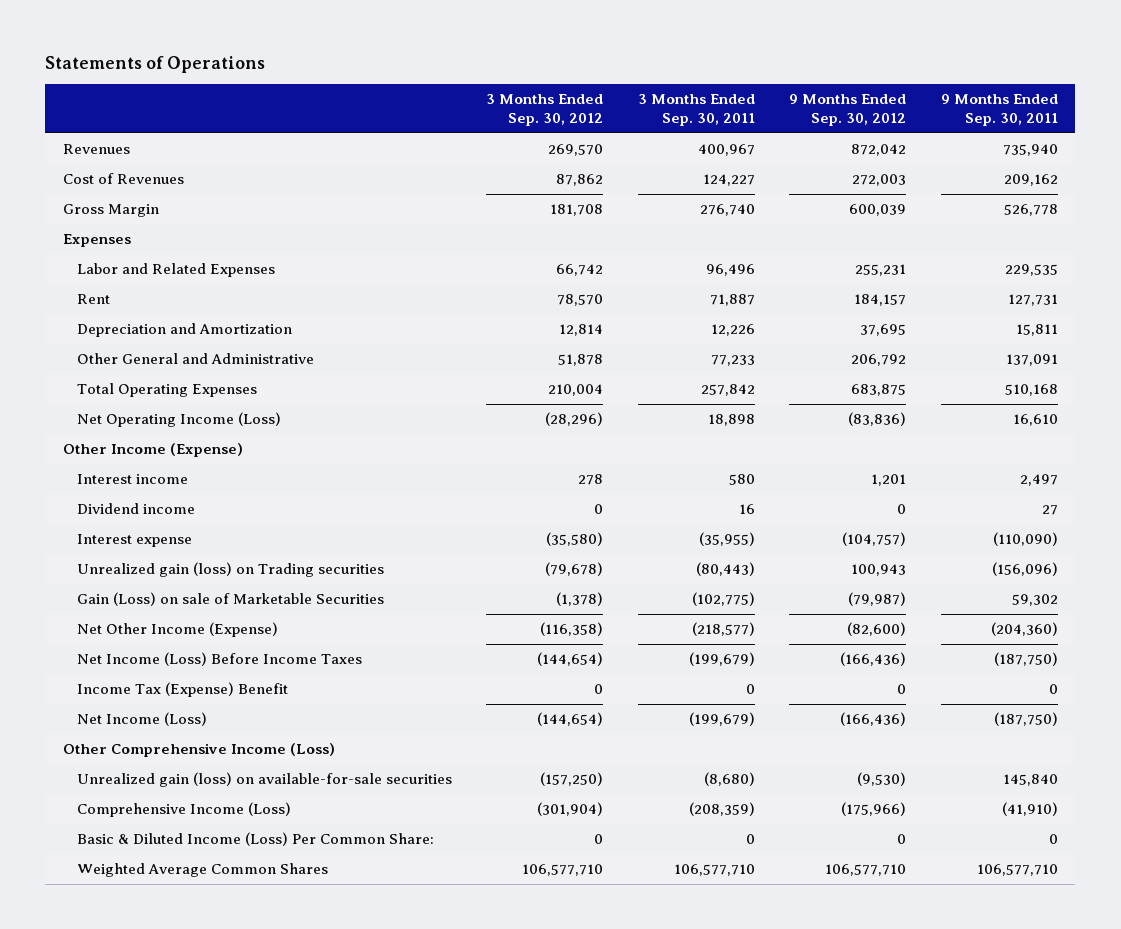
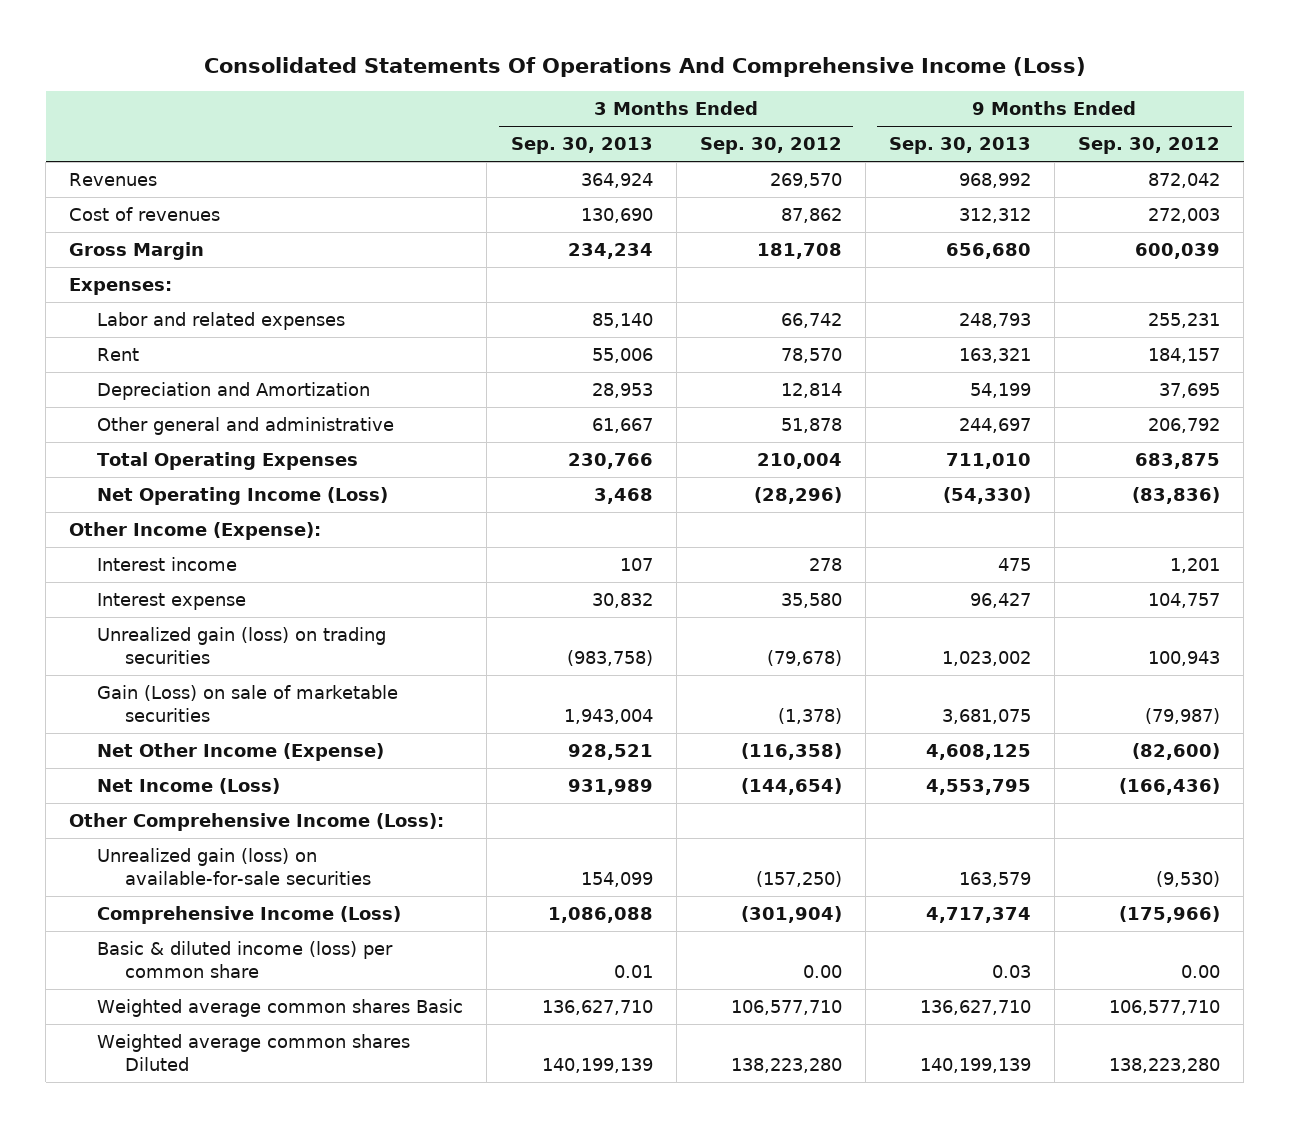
- Statements of Operations
+ Consolidated Statements Of Operations And Comprehensive Income (Loss)
- | 3 Months Ended Sep. 30, 2012 | 3 Months Ended Sep. 30, 2011 | 9 Months Ended Sep. 30, 2012 | 9 Months Ended Sep. 30, 2011
+ | 3 Months Ended Sep. 30, 2013 | 3 Months Ended Sep. 30, 2012 | 9 Months Ended Sep. 30, 2013 | 9 Months Ended Sep. 30, 2012
- Cost of Revenues | 87,862 | 124,227 | 272,003 | 209,162
+ Cost of revenues | 130,690 | 87,862 | 312,312 | 272,003
- Expenses
- Labor and Related Expenses | 66,742 | 96,496 | 255,231 | 229,535
+ Expenses:
+ Labor and related expenses | 85,140 | 66,742 | 248,793 | 255,231
- Other General and Administrative | 51,878 | 77,233 | 206,792 | 137,091
+ Other general and administrative | 61,667 | 51,878 | 244,697 | 206,792
- Other Income (Expense)
+ Other Income (Expense):
- Dividend income | 0 | 16 | 0 | 27
- Interest expense | (35,580) | (35,955) | (104,757) | (110,090)
- Unrealized gain (loss) on Trading securities | (79,678) | (80,443) | 100,943 | (156,096)
- Gain (Loss) on sale of Marketable Securities | (1,378) | (102,775) | (79,987) | 59,302
+ Interest expense | 30,832 | 35,580 | 96,427 | 104,757
+ Unrealized gain (loss) on trading securities | (983,758) | (79,678) | 1,023,002 | 100,943
+ Gain (Loss) on sale of marketable securities | 1,943,004 | (1,378) | 3,681,075 | (79,987)
- Net Income (Loss) Before Income Taxes | (144,654) | (199,679) | (166,436) | (187,750)
- Income Tax (Expense) Benefit | 0 | 0 | 0 | 0
- Other Comprehensive Income (Loss)
+ Other Comprehensive Income (Loss):
- Basic & Diluted Income (Loss) Per Common Share: | 0 | 0 | 0 | 0
- Weighted Average Common Shares | 106,577,710 | 106,577,710 | 106,577,710 | 106,577,710
+ Basic & diluted income (loss) per common share | 0.01 | 0.00 | 0.03 | 0.00
+ Weighted average common shares Basic | 136,627,710 | 106,577,710 | 136,627,710 | 106,577,710
+ Weighted average common shares Diluted | 140,199,139 | 138,223,280 | 140,199,139 | 138,223,280

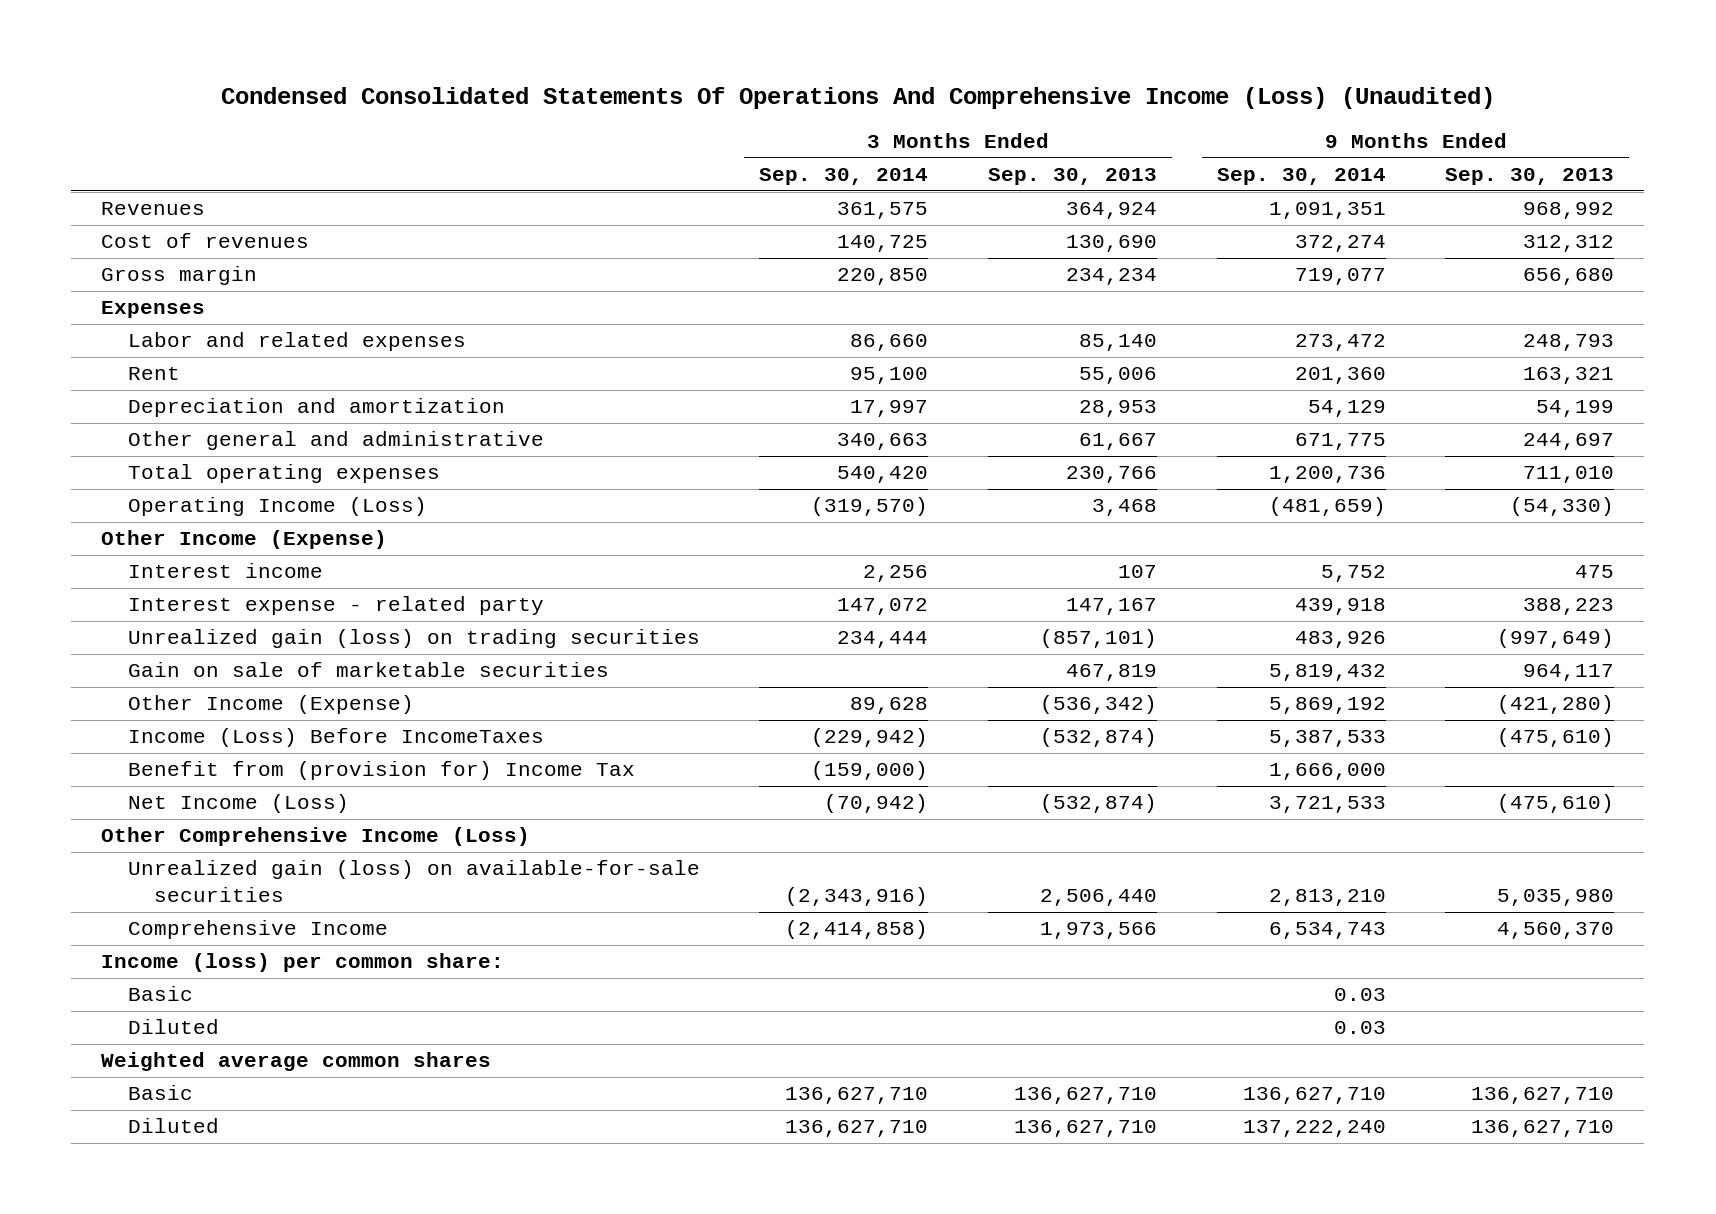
- Consolidated Statements Of Operations And Comprehensive Income (Loss)
+ Condensed Consolidated Statements Of Operations And Comprehensive Income (Loss) (Unaudited)
- | 3 Months Ended Sep. 30, 2013 | 3 Months Ended Sep. 30, 2012 | 9 Months Ended Sep. 30, 2013 | 9 Months Ended Sep. 30, 2012
+ | 3 Months Ended Sep. 30, 2014 | 3 Months Ended Sep. 30, 2013 | 9 Months Ended Sep. 30, 2014 | 9 Months Ended Sep. 30, 2013
- Gross Margin | 234,234 | 181,708 | 656,680 | 600,039
- Expenses:
+ Gross margin | 220,850 | 234,234 | 719,077 | 656,680
+ Expenses
- Depreciation and Amortization | 28,953 | 12,814 | 54,199 | 37,695
+ Depreciation and amortization | 17,997 | 28,953 | 54,129 | 54,199
- Total Operating Expenses | 230,766 | 210,004 | 711,010 | 683,875
- Net Operating Income (Loss) | 3,468 | (28,296) | (54,330) | (83,836)
- Other Income (Expense):
+ Total operating expenses | 540,420 | 230,766 | 1,200,736 | 711,010
+ Operating Income (Loss) | (319,570) | 3,468 | (481,659) | (54,330)
+ Other Income (Expense)
- Interest expense | 30,832 | 35,580 | 96,427 | 104,757
- Unrealized gain (loss) on trading securities | (983,758) | (79,678) | 1,023,002 | 100,943
- Gain (Loss) on sale of marketable securities | 1,943,004 | (1,378) | 3,681,075 | (79,987)
- Net Other Income (Expense) | 928,521 | (116,358) | 4,608,125 | (82,600)
- Net Income (Loss) | 931,989 | (144,654) | 4,553,795 | (166,436)
- Other Comprehensive Income (Loss):
- Unrealized gain (loss) on available-for-sale securities | 154,099 | (157,250) | 163,579 | (9,530)
- Comprehensive Income (Loss) | 1,086,088 | (301,904) | 4,717,374 | (175,966)
- Basic & diluted income (loss) per common share | 0.01 | 0.00 | 0.03 | 0.00
- Weighted average common shares Basic | 136,627,710 | 106,577,710 | 136,627,710 | 106,577,710
- Weighted average common shares Diluted | 140,199,139 | 138,223,280 | 140,199,139 | 138,223,280
+ Interest expense - related party | 147,072 | 147,167 | 439,918 | 388,223
+ Unrealized gain (loss) on trading securities | 234,444 | (857,101) | 483,926 | (997,649)
+ Gain on sale of marketable securities | | 467,819 | 5,819,432 | 964,117
+ Other Income (Expense) | 89,628 | (536,342) | 5,869,192 | (421,280)
+ Income (Loss) Before IncomeTaxes | (229,942) | (532,874) | 5,387,533 | (475,610)
+ Benefit from (provision for) Income Tax | (159,000) | | 1,666,000 |
+ Net Income (Loss) | (70,942) | (532,874) | 3,721,533 | (475,610)
+ Other Comprehensive Income (Loss)
+ Unrealized gain (loss) on available-for-sale securities | (2,343,916) | 2,506,440 | 2,813,210 | 5,035,980
+ Comprehensive Income | (2,414,858) | 1,973,566 | 6,534,743 | 4,560,370
+ Income (loss) per common share:
+ Basic | | | 0.03 |
+ Diluted | | | 0.03 |
+ Weighted average common shares
+ Basic | 136,627,710 | 136,627,710 | 136,627,710 | 136,627,710
+ Diluted | 136,627,710 | 136,627,710 | 137,222,240 | 136,627,710

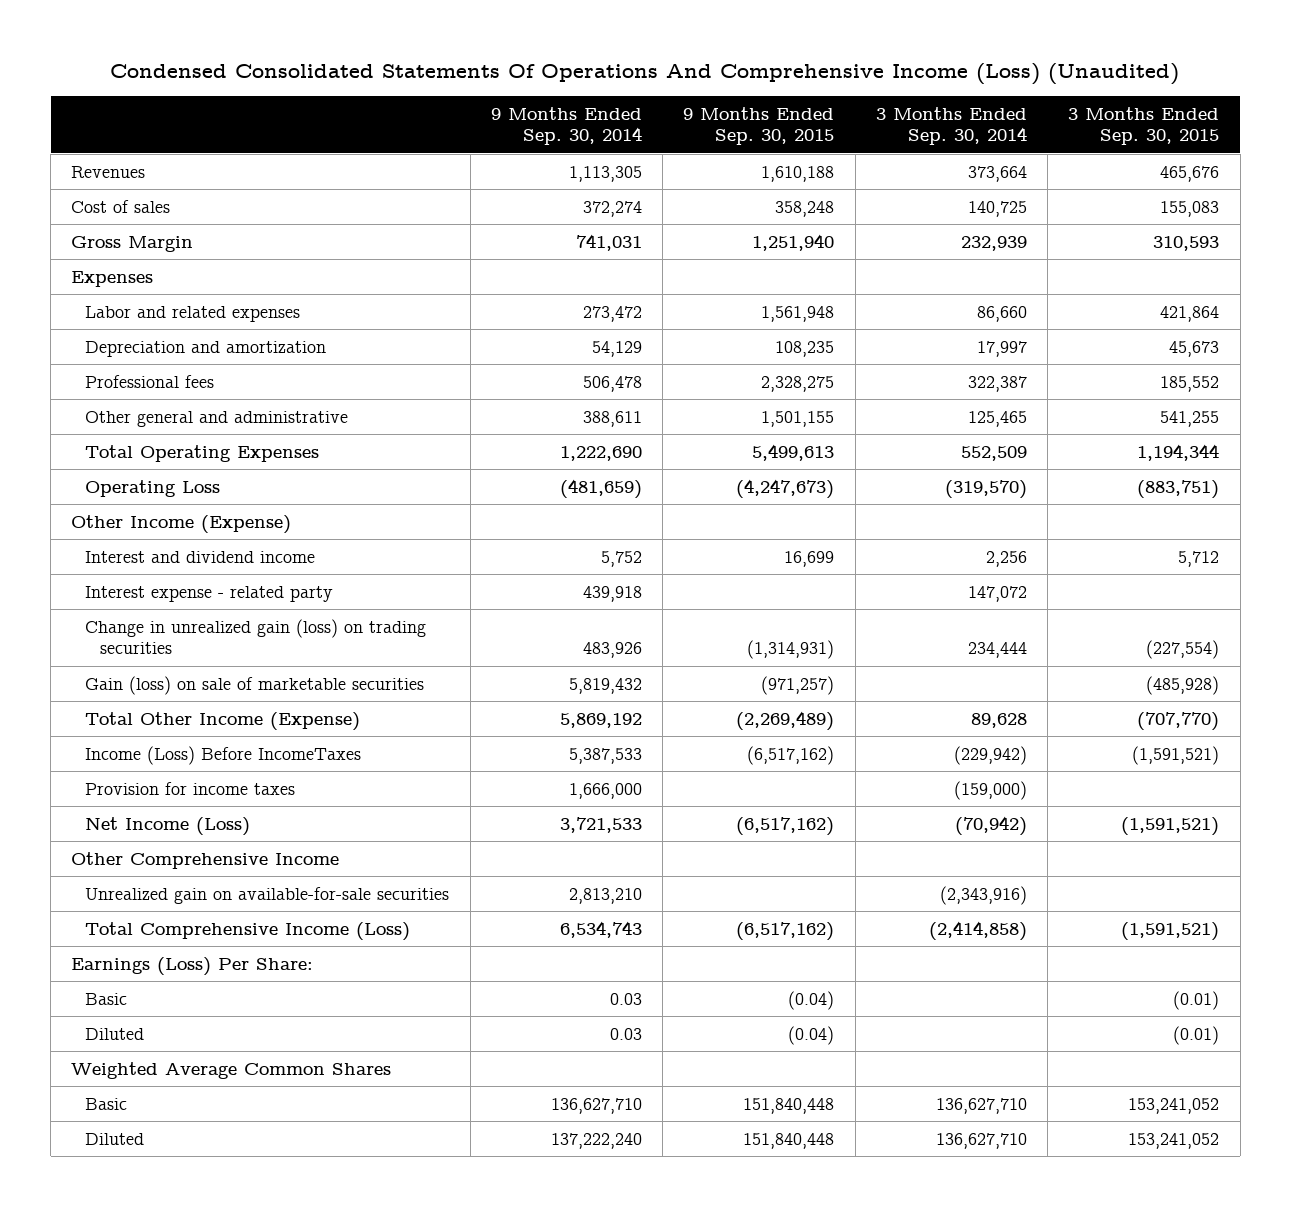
- | 3 Months Ended Sep. 30, 2014 | 3 Months Ended Sep. 30, 2013 | 9 Months Ended Sep. 30, 2014 | 9 Months Ended Sep. 30, 2013
+ | 9 Months Ended Sep. 30, 2014 | 9 Months Ended Sep. 30, 2015 | 3 Months Ended Sep. 30, 2014 | 3 Months Ended Sep. 30, 2015
- Revenues | 361,575 | 364,924 | 1,091,351 | 968,992
- Cost of revenues | 140,725 | 130,690 | 372,274 | 312,312
- Gross margin | 220,850 | 234,234 | 719,077 | 656,680
+ Revenues | 1,113,305 | 1,610,188 | 373,664 | 465,676
+ Cost of sales | 372,274 | 358,248 | 140,725 | 155,083
+ Gross Margin | 741,031 | 1,251,940 | 232,939 | 310,593
- Rent | 95,100 | 55,006 | 201,360 | 163,321
- Other general and administrative | 340,663 | 61,667 | 671,775 | 244,697
- Total operating expenses | 540,420 | 230,766 | 1,200,736 | 711,010
- Operating Income (Loss) | (319,570) | 3,468 | (481,659) | (54,330)
+ Professional fees | 506,478 | 2,328,275 | 322,387 | 185,552
+ Other general and administrative | 388,611 | 1,501,155 | 125,465 | 541,255
+ Total Operating Expenses | 1,222,690 | 5,499,613 | 552,509 | 1,194,344
+ Operating Loss | (481,659) | (4,247,673) | (319,570) | (883,751)
- Interest income | 2,256 | 107 | 5,752 | 475
+ Interest and dividend income | 5,752 | 16,699 | 2,256 | 5,712
- Unrealized gain (loss) on trading securities | 234,444 | (857,101) | 483,926 | (997,649)
- Gain on sale of marketable securities | | 467,819 | 5,819,432 | 964,117
- Other Income (Expense) | 89,628 | (536,342) | 5,869,192 | (421,280)
+ Change in unrealized gain (loss) on trading securities | 483,926 | (1,314,931) | 234,444 | (227,554)
+ Gain (loss) on sale of marketable securities | 5,819,432 | (971,257) | | (485,928)
+ Total Other Income (Expense) | 5,869,192 | (2,269,489) | 89,628 | (707,770)
- Benefit from (provision for) Income Tax | (159,000) | | 1,666,000 |
+ Provision for income taxes | 1,666,000 | | (159,000) |
- Other Comprehensive Income (Loss)
- Unrealized gain (loss) on available-for-sale securities | (2,343,916) | 2,506,440 | 2,813,210 | 5,035,980
- Comprehensive Income | (2,414,858) | 1,973,566 | 6,534,743 | 4,560,370
- Income (loss) per common share:
+ Other Comprehensive Income
+ Unrealized gain on available-for-sale securities | 2,813,210 | | (2,343,916) |
+ Total Comprehensive Income (Loss) | 6,534,743 | (6,517,162) | (2,414,858) | (1,591,521)
+ Earnings (Loss) Per Share:
- Weighted average common shares
+ Weighted Average Common Shares

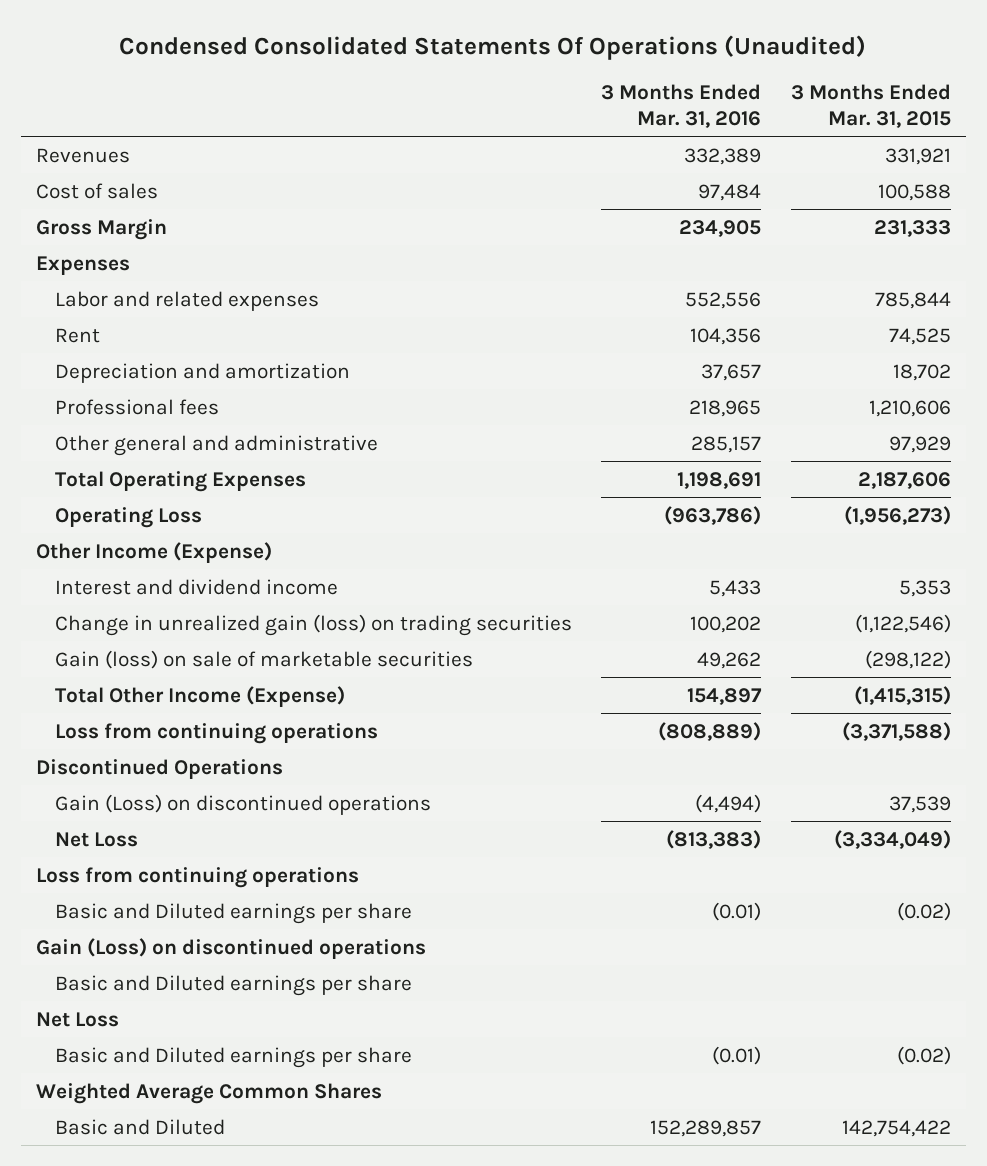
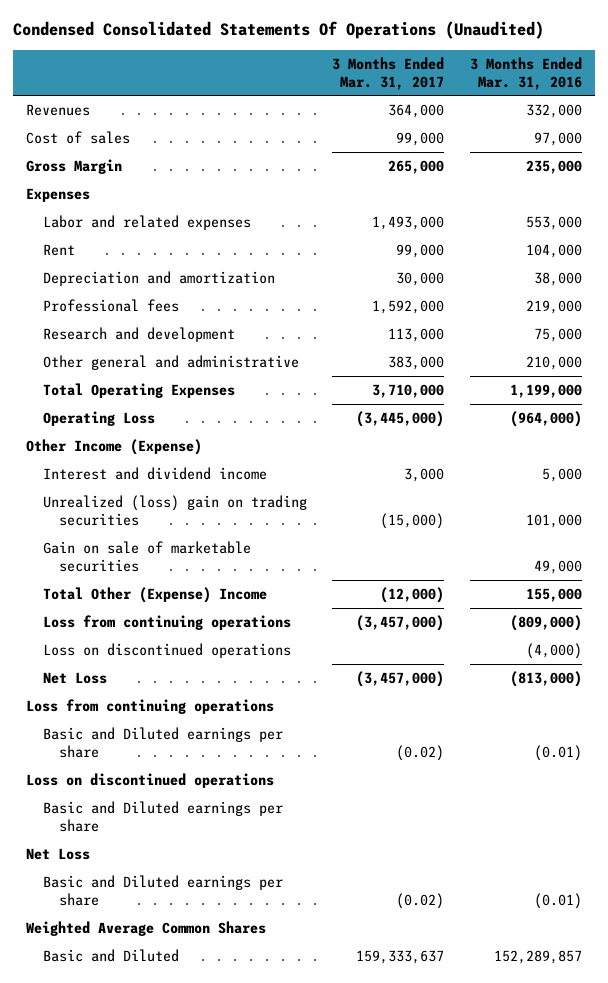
- | 3 Months Ended Mar. 31, 2016 | 3 Months Ended Mar. 31, 2015
+ | 3 Months Ended Mar. 31, 2017 | 3 Months Ended Mar. 31, 2016
- Revenues | 332,389 | 331,921
- Cost of sales | 97,484 | 100,588
- Gross Margin | 234,905 | 231,333
+ Revenues | 364,000 | 332,000
+ Cost of sales | 99,000 | 97,000
+ Gross Margin | 265,000 | 235,000
- Labor and related expenses | 552,556 | 785,844
- Rent | 104,356 | 74,525
- Depreciation and amortization | 37,657 | 18,702
- Professional fees | 218,965 | 1,210,606
- Other general and administrative | 285,157 | 97,929
- Total Operating Expenses | 1,198,691 | 2,187,606
- Operating Loss | (963,786) | (1,956,273)
+ Labor and related expenses | 1,493,000 | 553,000
+ Rent | 99,000 | 104,000
+ Depreciation and amortization | 30,000 | 38,000
+ Professional fees | 1,592,000 | 219,000
+ Research and development | 113,000 | 75,000
+ Other general and administrative | 383,000 | 210,000
+ Total Operating Expenses | 3,710,000 | 1,199,000
+ Operating Loss | (3,445,000) | (964,000)
- Interest and dividend income | 5,433 | 5,353
- Change in unrealized gain (loss) on trading securities | 100,202 | (1,122,546)
- Gain (loss) on sale of marketable securities | 49,262 | (298,122)
- Total Other Income (Expense) | 154,897 | (1,415,315)
- Loss from continuing operations | (808,889) | (3,371,588)
- Discontinued Operations
- Gain (Loss) on discontinued operations | (4,494) | 37,539
- Net Loss | (813,383) | (3,334,049)
+ Interest and dividend income | 3,000 | 5,000
+ Unrealized (loss) gain on trading securities | (15,000) | 101,000
+ Gain on sale of marketable securities | | 49,000
+ Total Other (Expense) Income | (12,000) | 155,000
+ Loss from continuing operations | (3,457,000) | (809,000)
+ Loss on discontinued operations | | (4,000)
+ Net Loss | (3,457,000) | (813,000)
- Gain (Loss) on discontinued operations
+ Loss on discontinued operations

